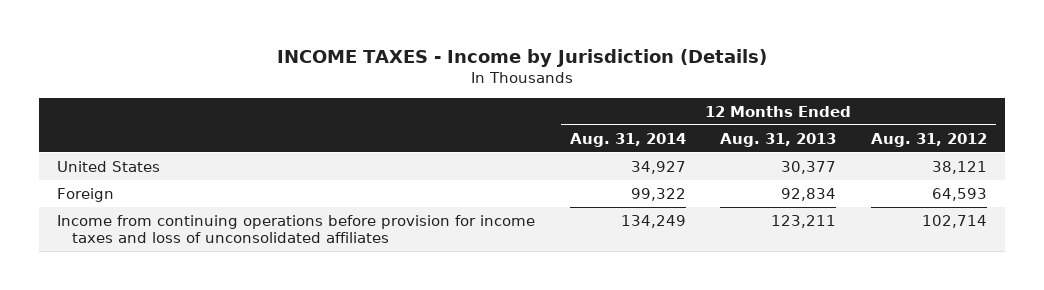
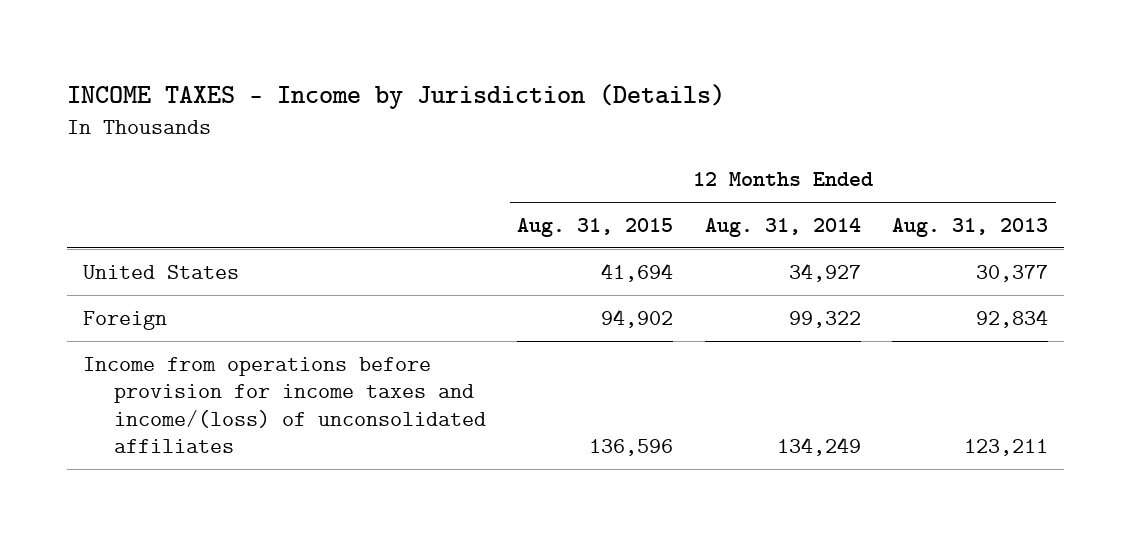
- | 12 Months Ended Aug. 31, 2014 | 12 Months Ended Aug. 31, 2013 | 12 Months Ended Aug. 31, 2012
+ | 12 Months Ended Aug. 31, 2015 | 12 Months Ended Aug. 31, 2014 | 12 Months Ended Aug. 31, 2013
- Income from continuing operations before provision for income taxes and loss of unconsolidated affiliates | 134,249 | 123,211 | 102,714
+ Income from operations before provision for income taxes and income/(loss) of unconsolidated affiliates | 136,596 | 134,249 | 123,211

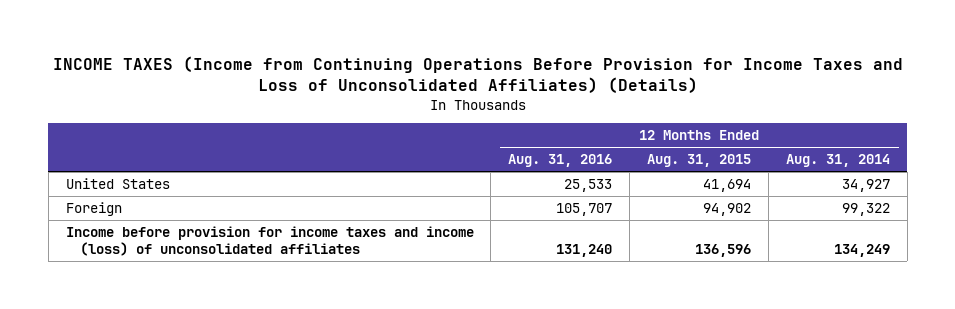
- INCOME TAXES - Income by Jurisdiction (Details)
+ INCOME TAXES (Income from Continuing Operations Before Provision for Income Taxes and Loss of Unconsolidated Affiliates) (Details)
- | 12 Months Ended Aug. 31, 2015 | 12 Months Ended Aug. 31, 2014 | 12 Months Ended Aug. 31, 2013
+ | 12 Months Ended Aug. 31, 2016 | 12 Months Ended Aug. 31, 2015 | 12 Months Ended Aug. 31, 2014
- Income from operations before provision for income taxes and income/(loss) of unconsolidated affiliates | 136,596 | 134,249 | 123,211
+ Income before provision for income taxes and income (loss) of unconsolidated affiliates | 131,240 | 136,596 | 134,249

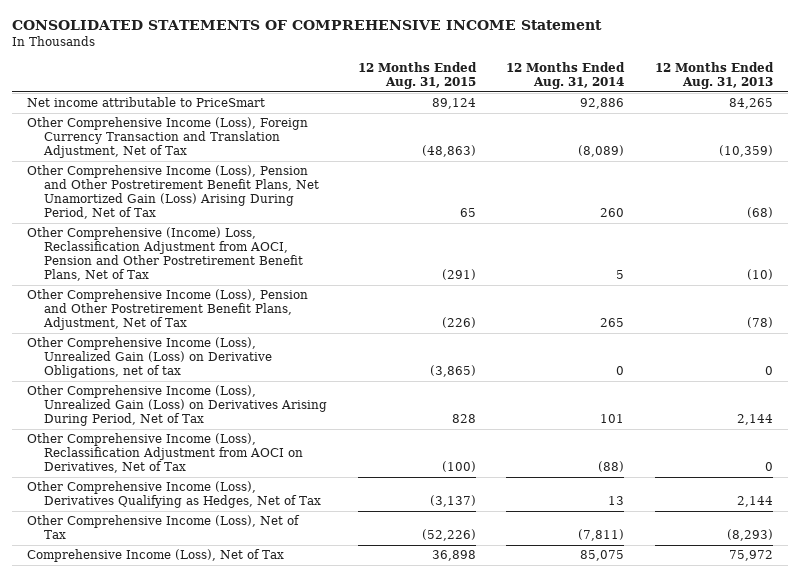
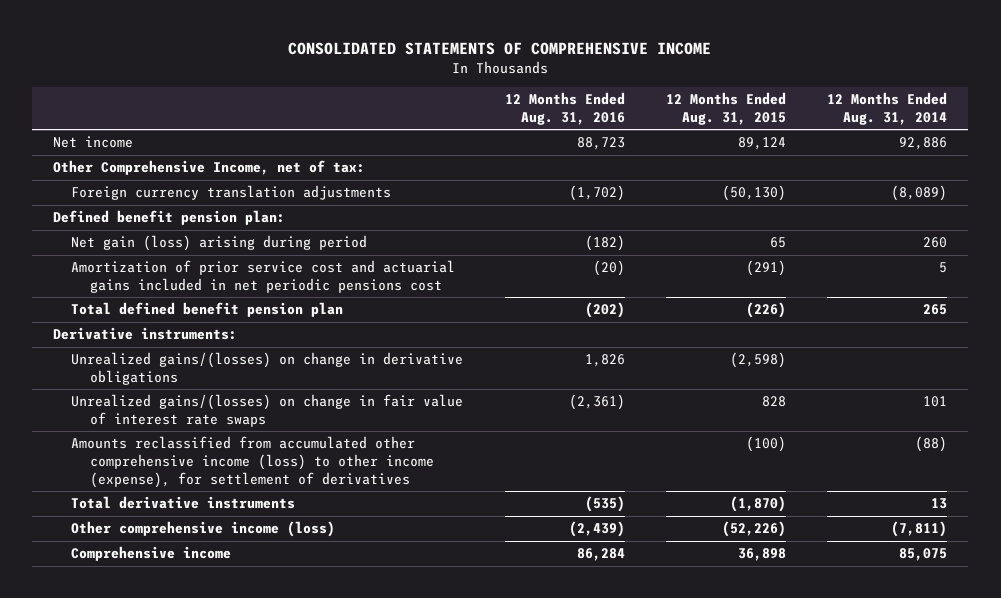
- CONSOLIDATED STATEMENTS OF COMPREHENSIVE INCOME Statement
+ CONSOLIDATED STATEMENTS OF COMPREHENSIVE INCOME
- | 12 Months Ended Aug. 31, 2015 | 12 Months Ended Aug. 31, 2014 | 12 Months Ended Aug. 31, 2013
+ | 12 Months Ended Aug. 31, 2016 | 12 Months Ended Aug. 31, 2015 | 12 Months Ended Aug. 31, 2014
- Net income attributable to PriceSmart | 89,124 | 92,886 | 84,265
- Other Comprehensive Income (Loss), Foreign Currency Transaction and Translation Adjustment, Net of Tax | (48,863) | (8,089) | (10,359)
- Other Comprehensive Income (Loss), Pension and Other Postretirement Benefit Plans, Net Unamortized Gain (Loss) Arising During Period, Net of Tax | 65 | 260 | (68)
- Other Comprehensive (Income) Loss, Reclassification Adjustment from AOCI, Pension and Other Postretirement Benefit Plans, Net of Tax | (291) | 5 | (10)
- Other Comprehensive Income (Loss), Pension and Other Postretirement Benefit Plans, Adjustment, Net of Tax | (226) | 265 | (78)
- Other Comprehensive Income (Loss), Unrealized Gain (Loss) on Derivative Obligations, net of tax | (3,865) | 0 | 0
- Other Comprehensive Income (Loss), Unrealized Gain (Loss) on Derivatives Arising During Period, Net of Tax | 828 | 101 | 2,144
- Other Comprehensive Income (Loss), Reclassification Adjustment from AOCI on Derivatives, Net of Tax | (100) | (88) | 0
- Other Comprehensive Income (Loss), Derivatives Qualifying as Hedges, Net of Tax | (3,137) | 13 | 2,144
- Other Comprehensive Income (Loss), Net of Tax | (52,226) | (7,811) | (8,293)
- Comprehensive Income (Loss), Net of Tax | 36,898 | 85,075 | 75,972
+ Net income | 88,723 | 89,124 | 92,886
+ Other Comprehensive Income, net of tax:
+ Foreign currency translation adjustments | (1,702) | (50,130) | (8,089)
+ Defined benefit pension plan:
+ Net gain (loss) arising during period | (182) | 65 | 260
+ Amortization of prior service cost and actuarial gains included in net periodic pensions cost | (20) | (291) | 5
+ Total defined benefit pension plan | (202) | (226) | 265
+ Derivative instruments:
+ Unrealized gains/(losses) on change in derivative obligations | 1,826 | (2,598) |
+ Unrealized gains/(losses) on change in fair value of interest rate swaps | (2,361) | 828 | 101
+ Amounts reclassified from accumulated other comprehensive income (loss) to other income (expense), for settlement of derivatives | | (100) | (88)
+ Total derivative instruments | (535) | (1,870) | 13
+ Other comprehensive income (loss) | (2,439) | (52,226) | (7,811)
+ Comprehensive income | 86,284 | 36,898 | 85,075

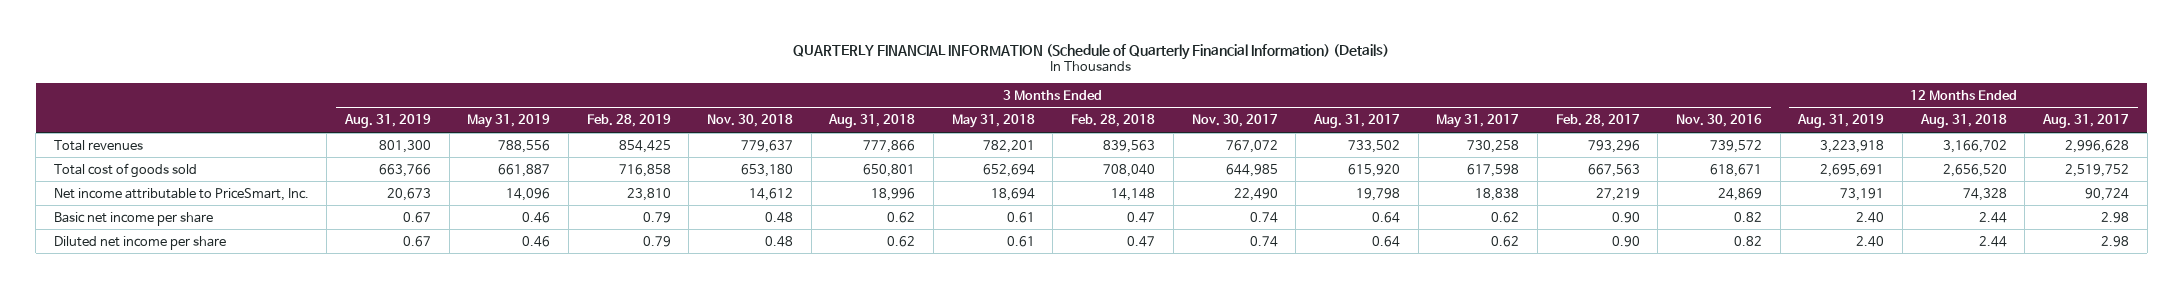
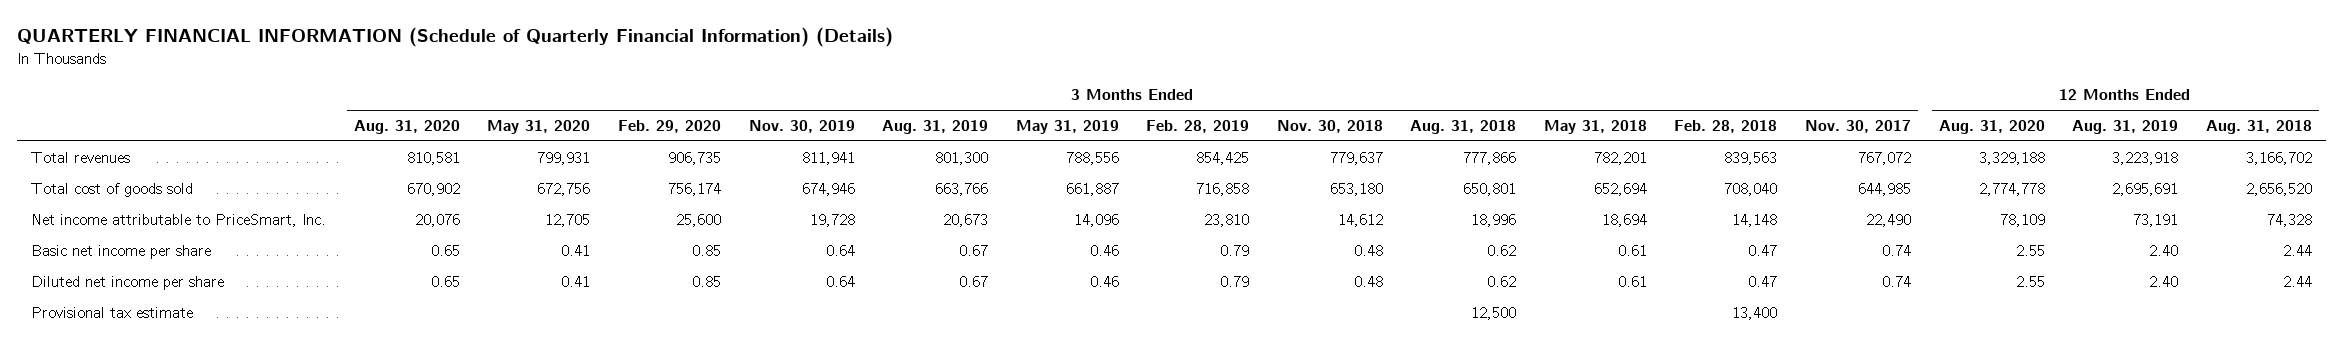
- | 3 Months Ended Aug. 31, 2019 | 3 Months Ended May 31, 2019 | 3 Months Ended Feb. 28, 2019 | 3 Months Ended Nov. 30, 2018 | 3 Months Ended Aug. 31, 2018 | 3 Months Ended May 31, 2018 | 3 Months Ended Feb. 28, 2018 | 3 Months Ended Nov. 30, 2017 | 3 Months Ended Aug. 31, 2017 | 3 Months Ended May 31, 2017 | 3 Months Ended Feb. 28, 2017 | 3 Months Ended Nov. 30, 2016 | 12 Months Ended Aug. 31, 2019 | 12 Months Ended Aug. 31, 2018 | 12 Months Ended Aug. 31, 2017
+ | 3 Months Ended Aug. 31, 2020 | 3 Months Ended May 31, 2020 | 3 Months Ended Feb. 29, 2020 | 3 Months Ended Nov. 30, 2019 | 3 Months Ended Aug. 31, 2019 | 3 Months Ended May 31, 2019 | 3 Months Ended Feb. 28, 2019 | 3 Months Ended Nov. 30, 2018 | 3 Months Ended Aug. 31, 2018 | 3 Months Ended May 31, 2018 | 3 Months Ended Feb. 28, 2018 | 3 Months Ended Nov. 30, 2017 | 12 Months Ended Aug. 31, 2020 | 12 Months Ended Aug. 31, 2019 | 12 Months Ended Aug. 31, 2018
+ Provisional tax estimate | | | | | | | | | 12,500 | | 13,400 | | | |

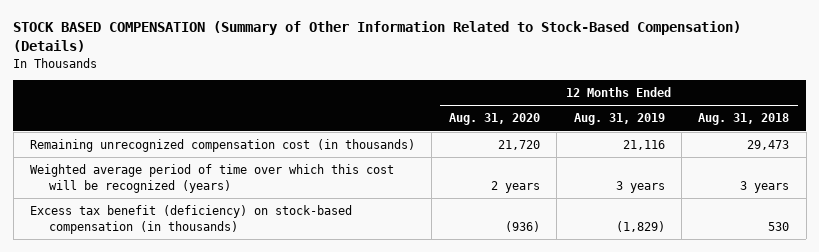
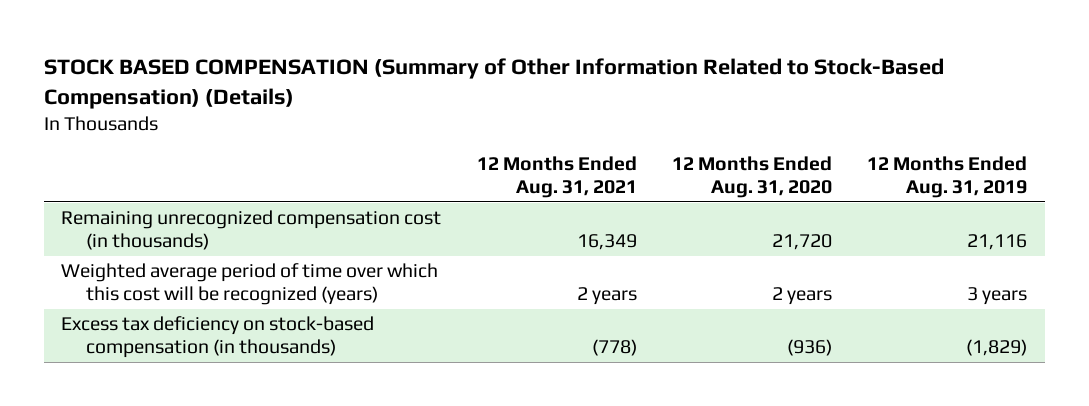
- | 12 Months Ended Aug. 31, 2020 | 12 Months Ended Aug. 31, 2019 | 12 Months Ended Aug. 31, 2018
+ | 12 Months Ended Aug. 31, 2021 | 12 Months Ended Aug. 31, 2020 | 12 Months Ended Aug. 31, 2019
- Excess tax benefit (deficiency) on stock-based compensation (in thousands) | (936) | (1,829) | 530
+ Excess tax deficiency on stock-based compensation (in thousands) | (778) | (936) | (1,829)

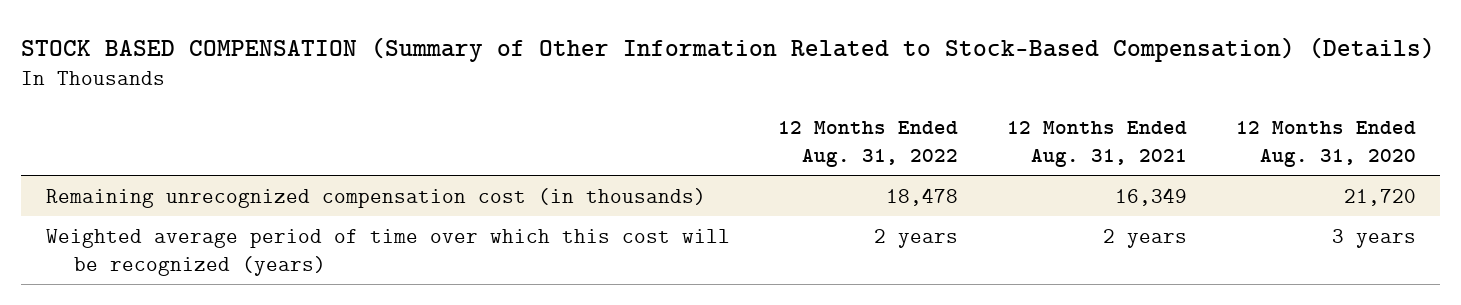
- | 12 Months Ended Aug. 31, 2021 | 12 Months Ended Aug. 31, 2020 | 12 Months Ended Aug. 31, 2019
+ | 12 Months Ended Aug. 31, 2022 | 12 Months Ended Aug. 31, 2021 | 12 Months Ended Aug. 31, 2020
- Weighted average period of time over which this cost will be recognized (years) | 2 years | 2 years | 3 years
- Excess tax deficiency on stock-based compensation (in thousands) | (778) | (936) | (1,829)
+ Weighted average period of time over which this cost will be recognized (years) | 2 years | 2 years | 3 years

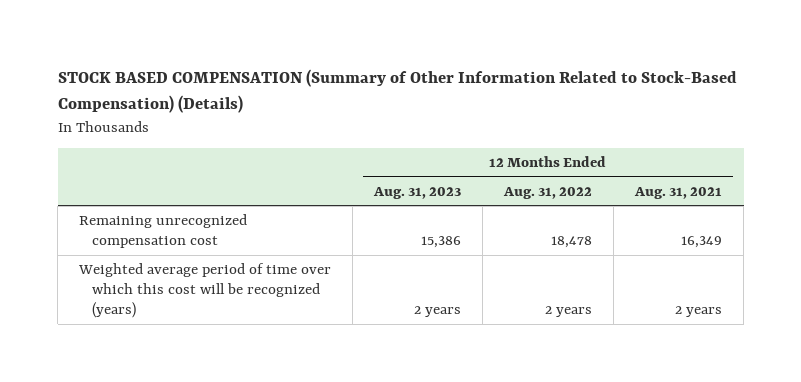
- | 12 Months Ended Aug. 31, 2022 | 12 Months Ended Aug. 31, 2021 | 12 Months Ended Aug. 31, 2020
+ | 12 Months Ended Aug. 31, 2023 | 12 Months Ended Aug. 31, 2022 | 12 Months Ended Aug. 31, 2021
- Remaining unrecognized compensation cost (in thousands) | 18,478 | 16,349 | 21,720
+ Remaining unrecognized compensation cost | 15,386 | 18,478 | 16,349

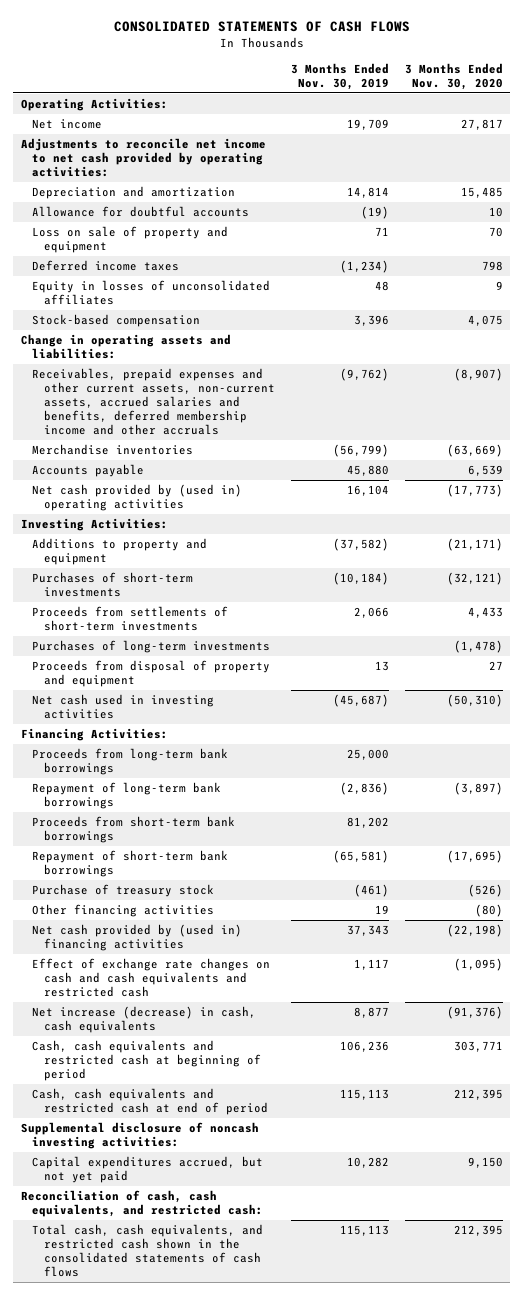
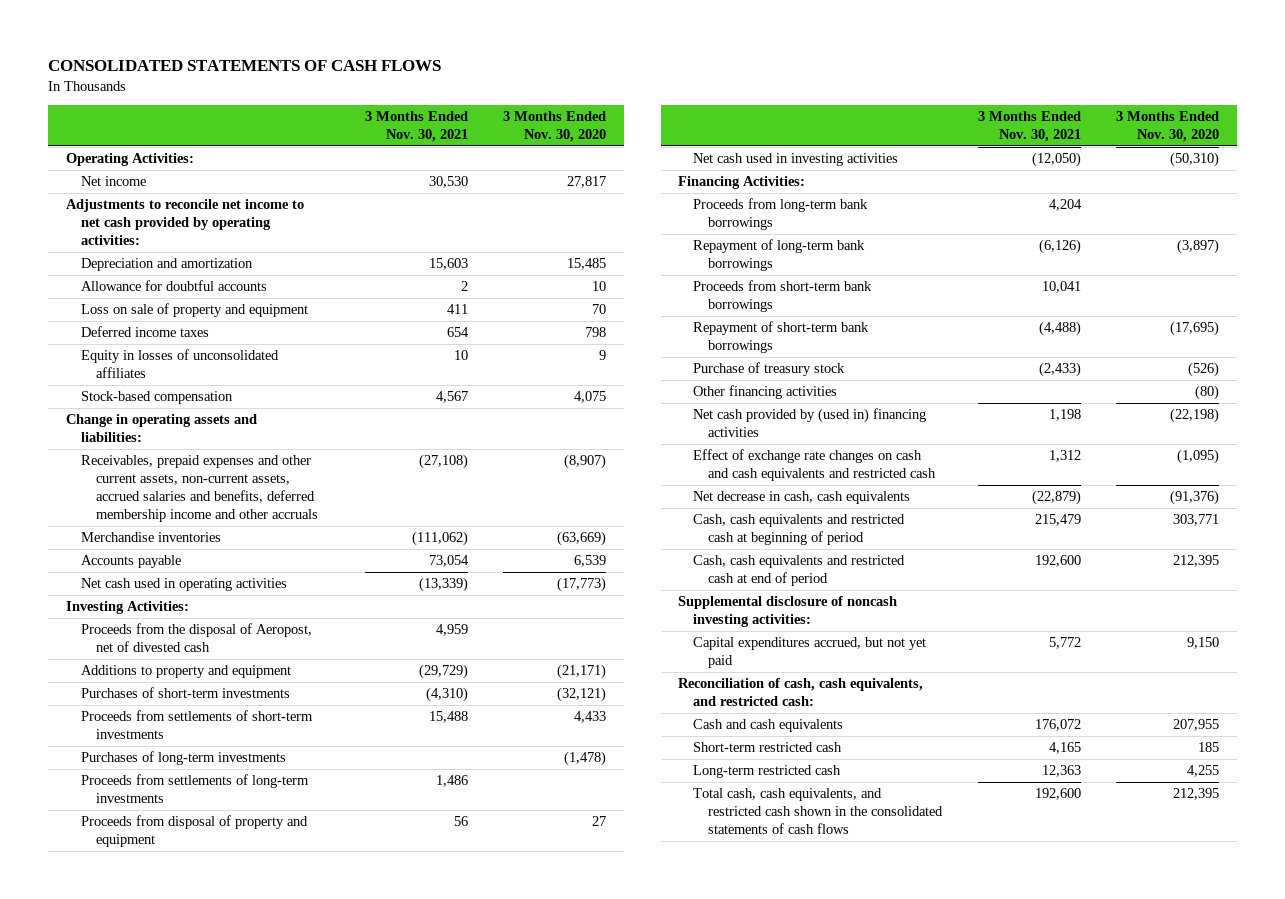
- | 3 Months Ended Nov. 30, 2019 | 3 Months Ended Nov. 30, 2020
+ | 3 Months Ended Nov. 30, 2021 | 3 Months Ended Nov. 30, 2020
- Net cash provided by (used in) operating activities | 16,104 | (17,773)
+ Net cash used in operating activities | (13,339) | (17,773)
+ Proceeds from the disposal of Aeropost, net of divested cash | 4,959 |
+ Proceeds from settlements of long-term investments | 1,486 |
- Net increase (decrease) in cash, cash equivalents | 8,877 | (91,376)
+ Net decrease in cash, cash equivalents | (22,879) | (91,376)
+ Cash and cash equivalents | 176,072 | 207,955
+ Short-term restricted cash | 4,165 | 185
+ Long-term restricted cash | 12,363 | 4,255

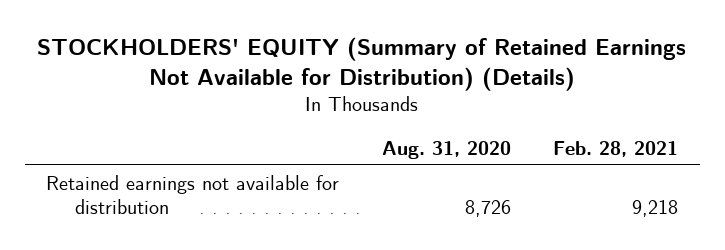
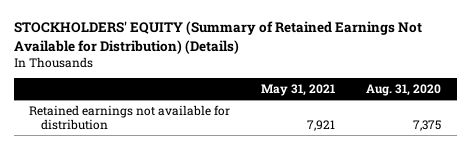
- | Aug. 31, 2020 | Feb. 28, 2021
+ | May 31, 2021 | Aug. 31, 2020
- Retained earnings not available for distribution | 8,726 | 9,218
+ Retained earnings not available for distribution | 7,921 | 7,375

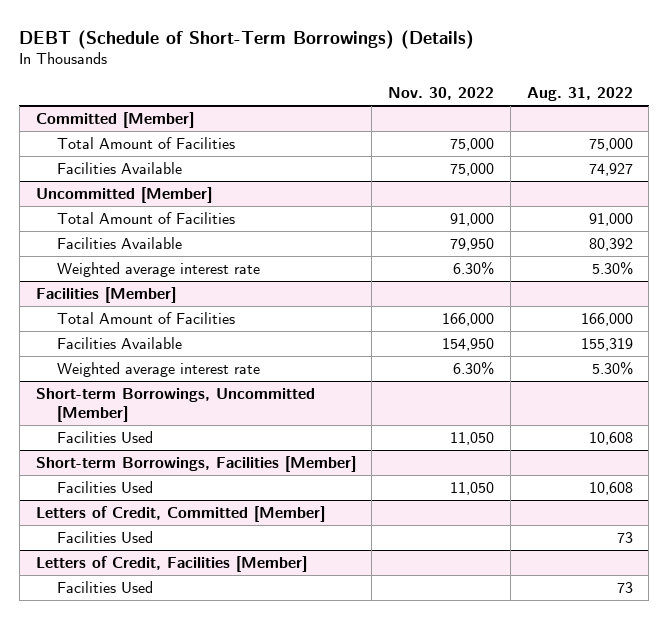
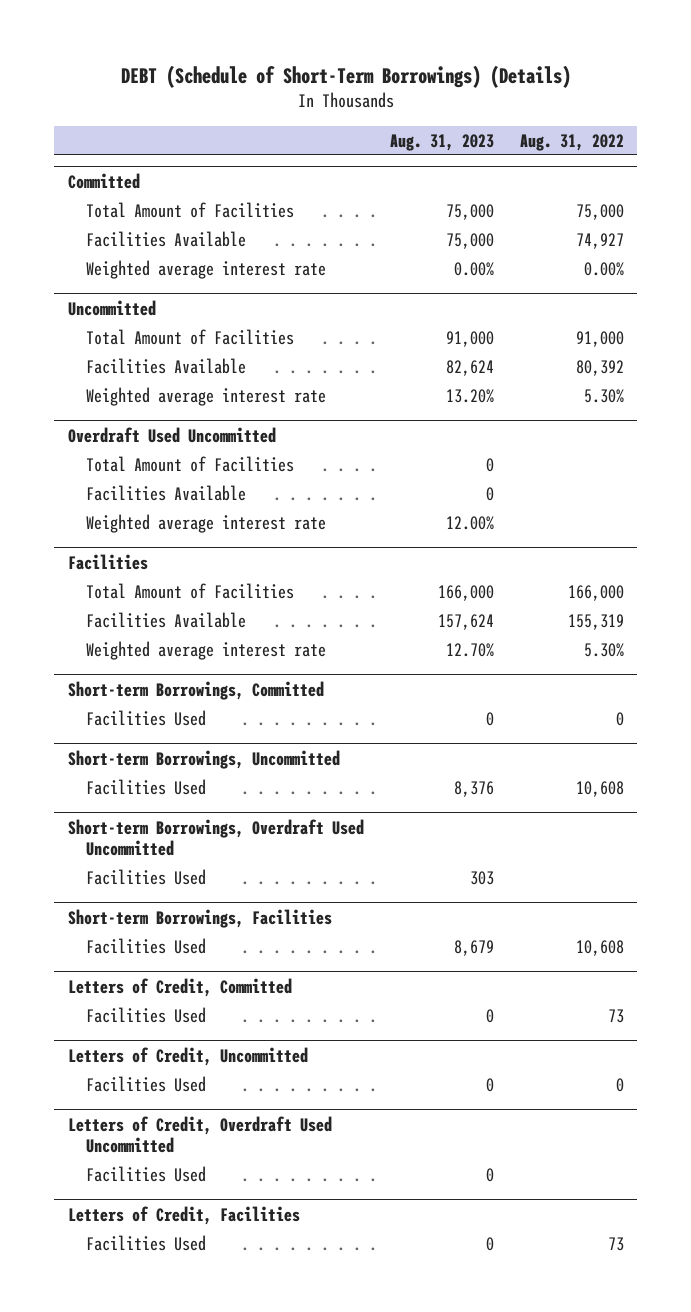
- | Nov. 30, 2022 | Aug. 31, 2022
+ | Aug. 31, 2023 | Aug. 31, 2022
- Committed [Member]
+ Committed
- Uncommitted [Member]
+ Weighted average interest rate | 0.00% | 0.00%
+ Uncommitted
- Facilities [Member]
+ Overdraft Used Uncommitted
+ Total Amount of Facilities | 0 |
+ Facilities Available | 0 |
+ Weighted average interest rate | 12.00% |
+ Facilities
- Short-term Borrowings, Uncommitted [Member]
+ Short-term Borrowings, Committed
+ Facilities Used | 0 | 0
+ Short-term Borrowings, Uncommitted
- Short-term Borrowings, Facilities [Member]
+ Short-term Borrowings, Overdraft Used Uncommitted
+ Facilities Used | 303 |
+ Short-term Borrowings, Facilities
- Letters of Credit, Committed [Member]
+ Letters of Credit, Committed
- Letters of Credit, Facilities [Member]
+ Letters of Credit, Uncommitted
+ Facilities Used | 0 | 0
+ Letters of Credit, Overdraft Used Uncommitted
+ Facilities Used | 0 |
+ Letters of Credit, Facilities

